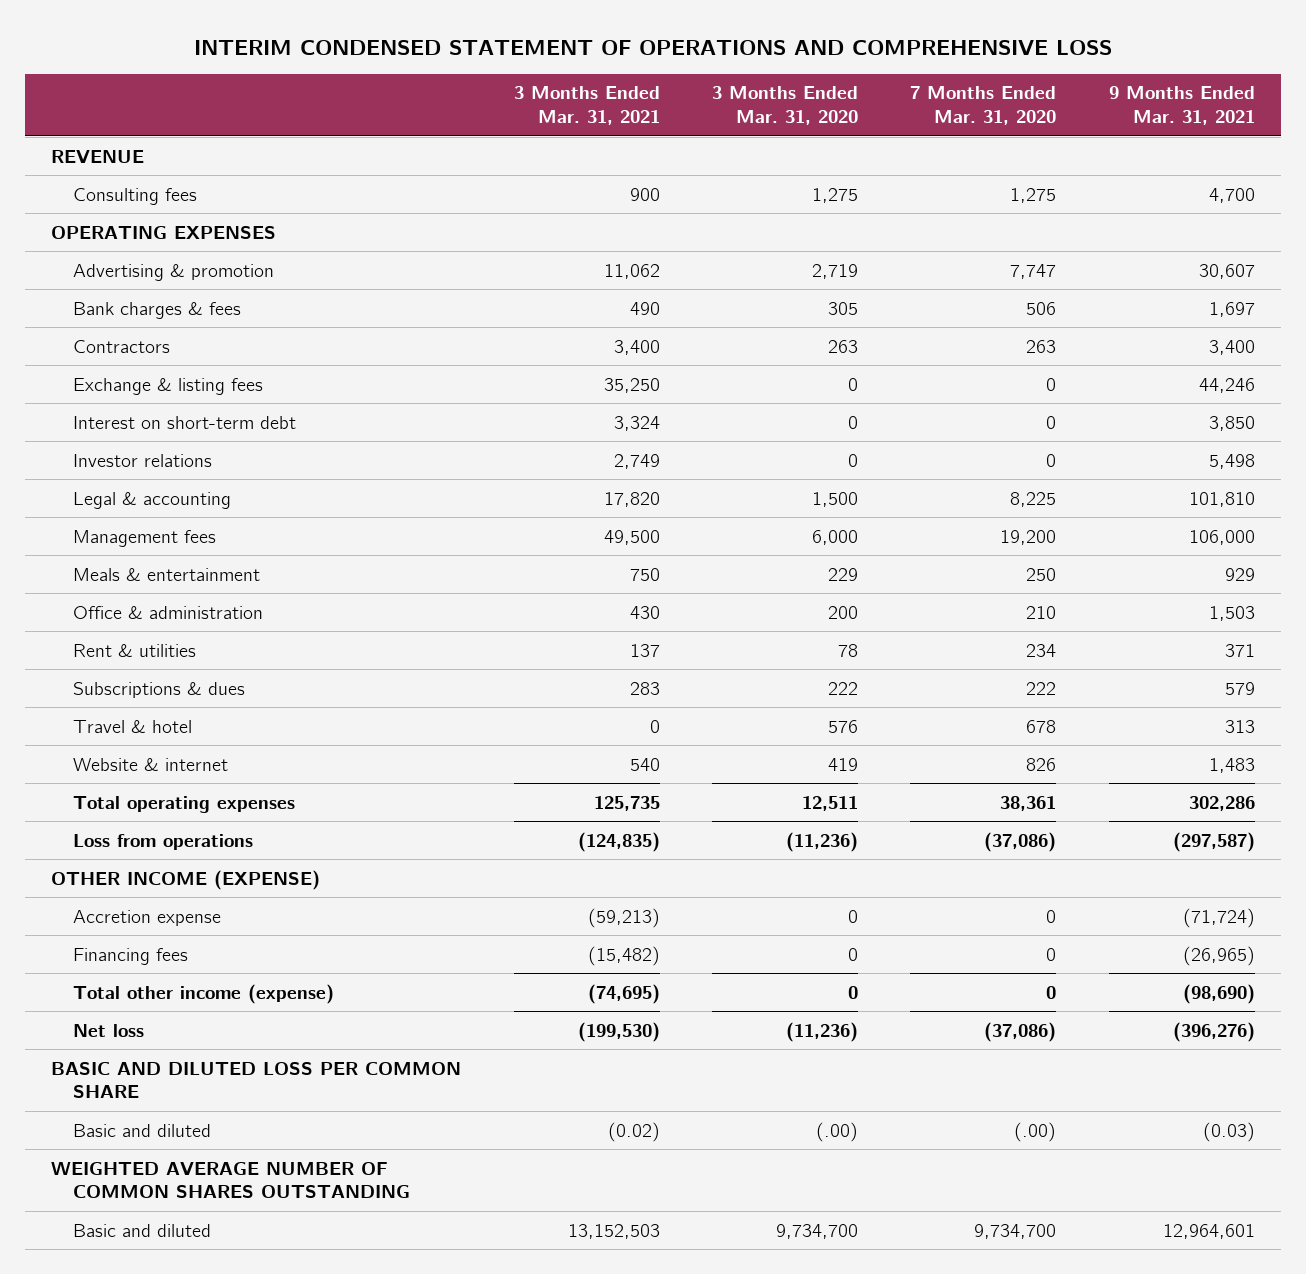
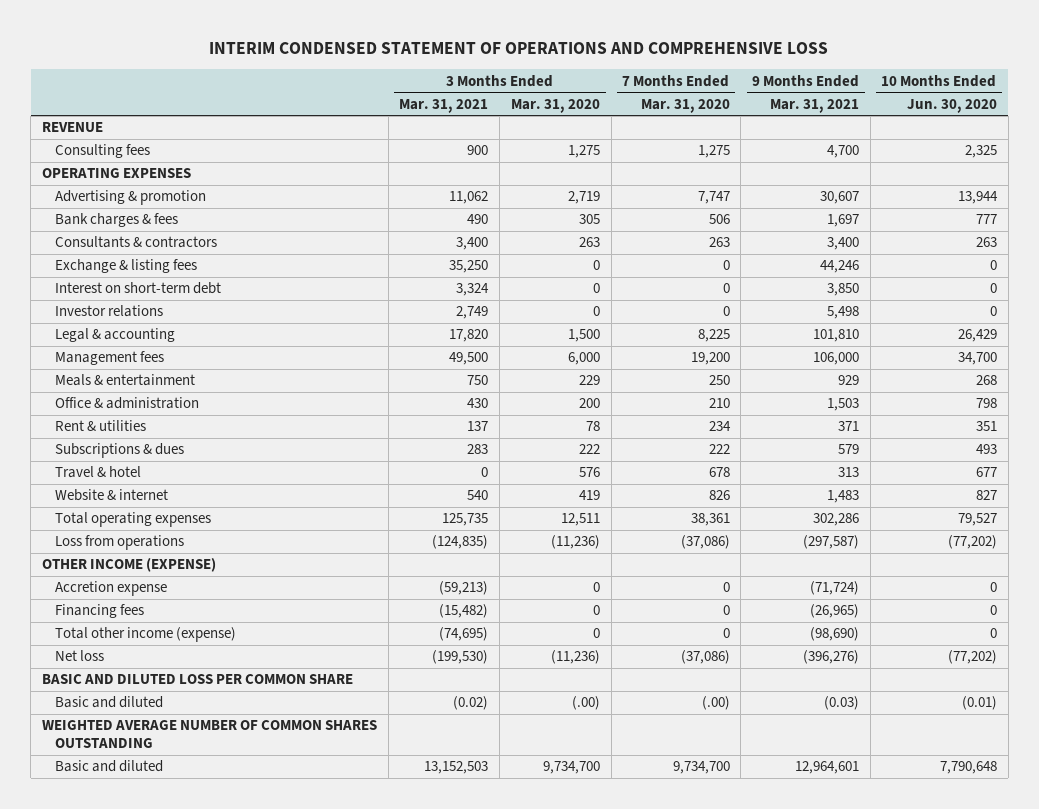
- | 3 Months Ended Mar. 31, 2021 | 3 Months Ended Mar. 31, 2020 | 7 Months Ended Mar. 31, 2020 | 9 Months Ended Mar. 31, 2021
+ | 3 Months Ended Mar. 31, 2021 | 3 Months Ended Mar. 31, 2020 | 7 Months Ended Mar. 31, 2020 | 9 Months Ended Mar. 31, 2021 | 10 Months Ended Jun. 30, 2020
- Contractors | 3,400 | 263 | 263 | 3,400
+ Consultants & contractors | 3,400 | 263 | 263 | 3,400 | 263

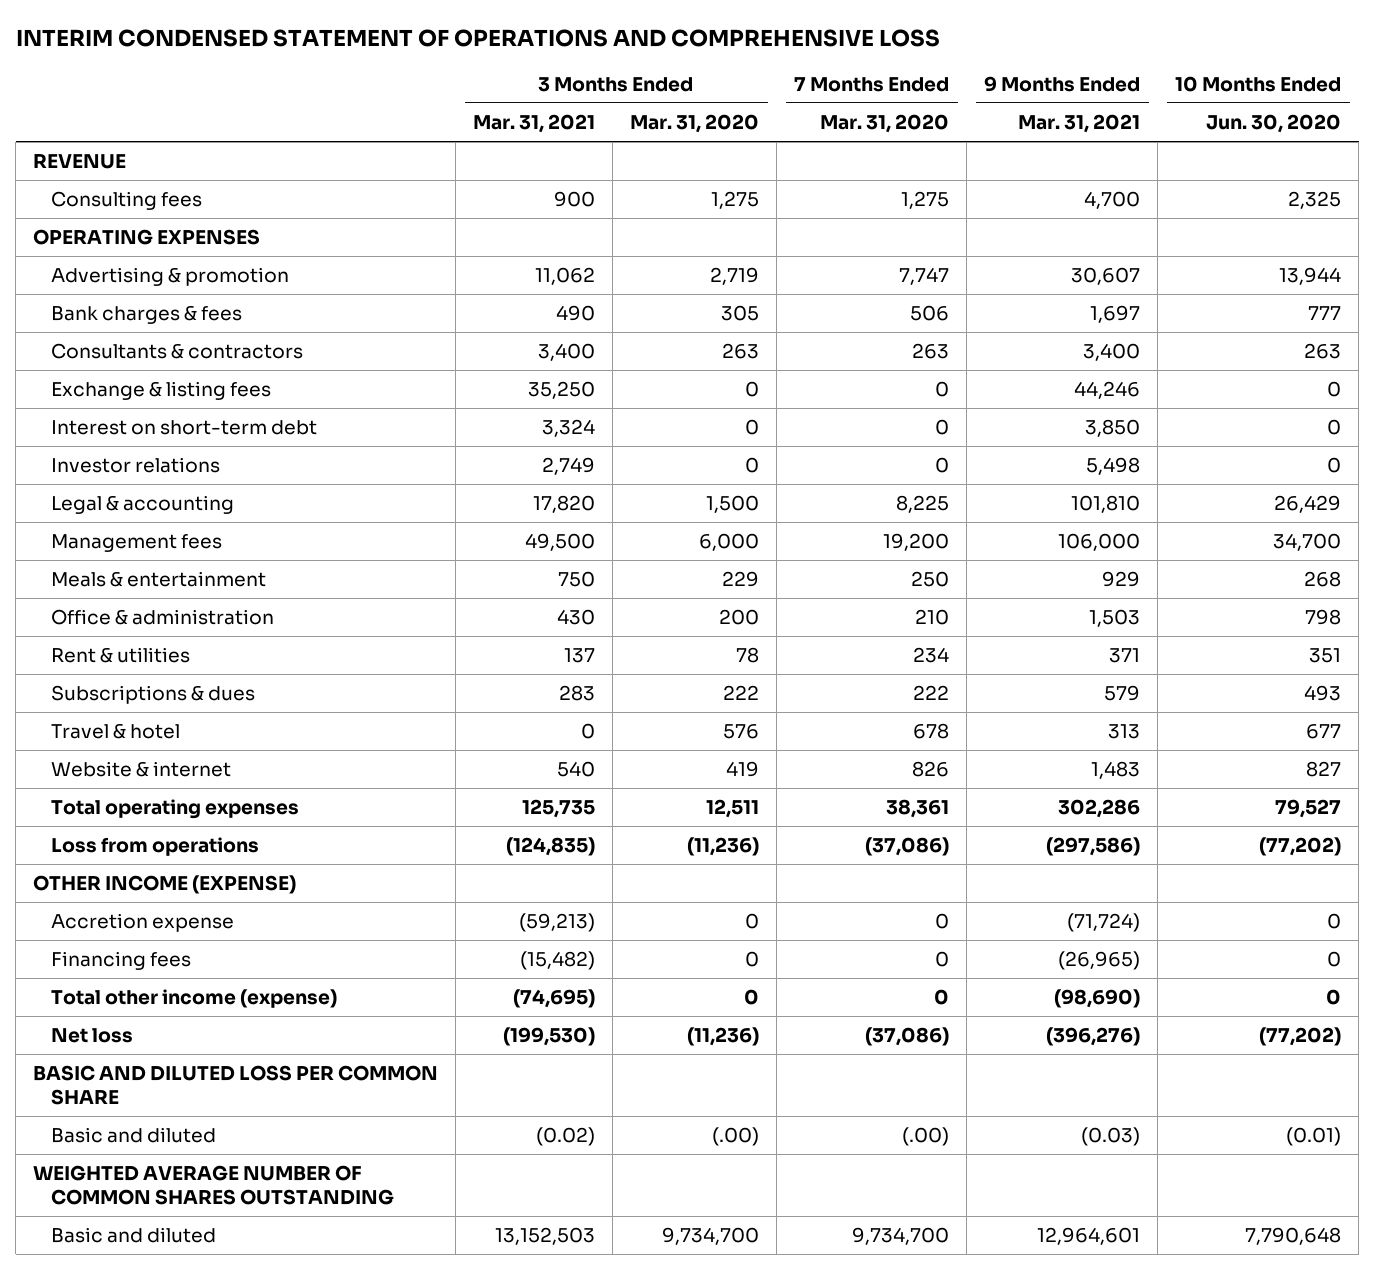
- Loss from operations | (124,835) | (11,236) | (37,086) | (297,587) | (77,202)
+ Loss from operations | (124,835) | (11,236) | (37,086) | (297,586) | (77,202)

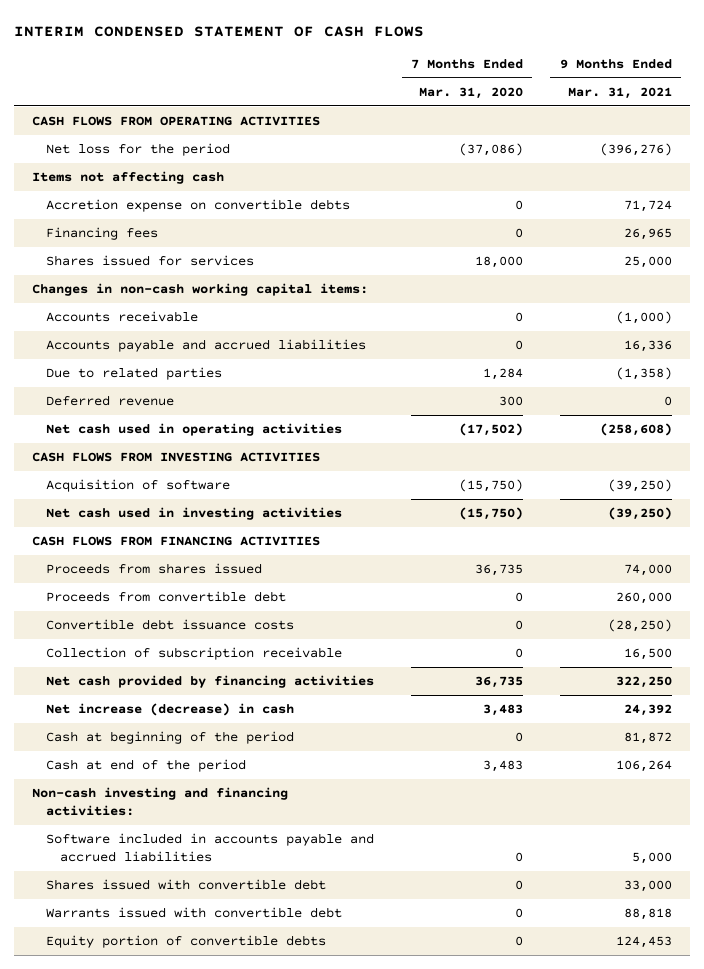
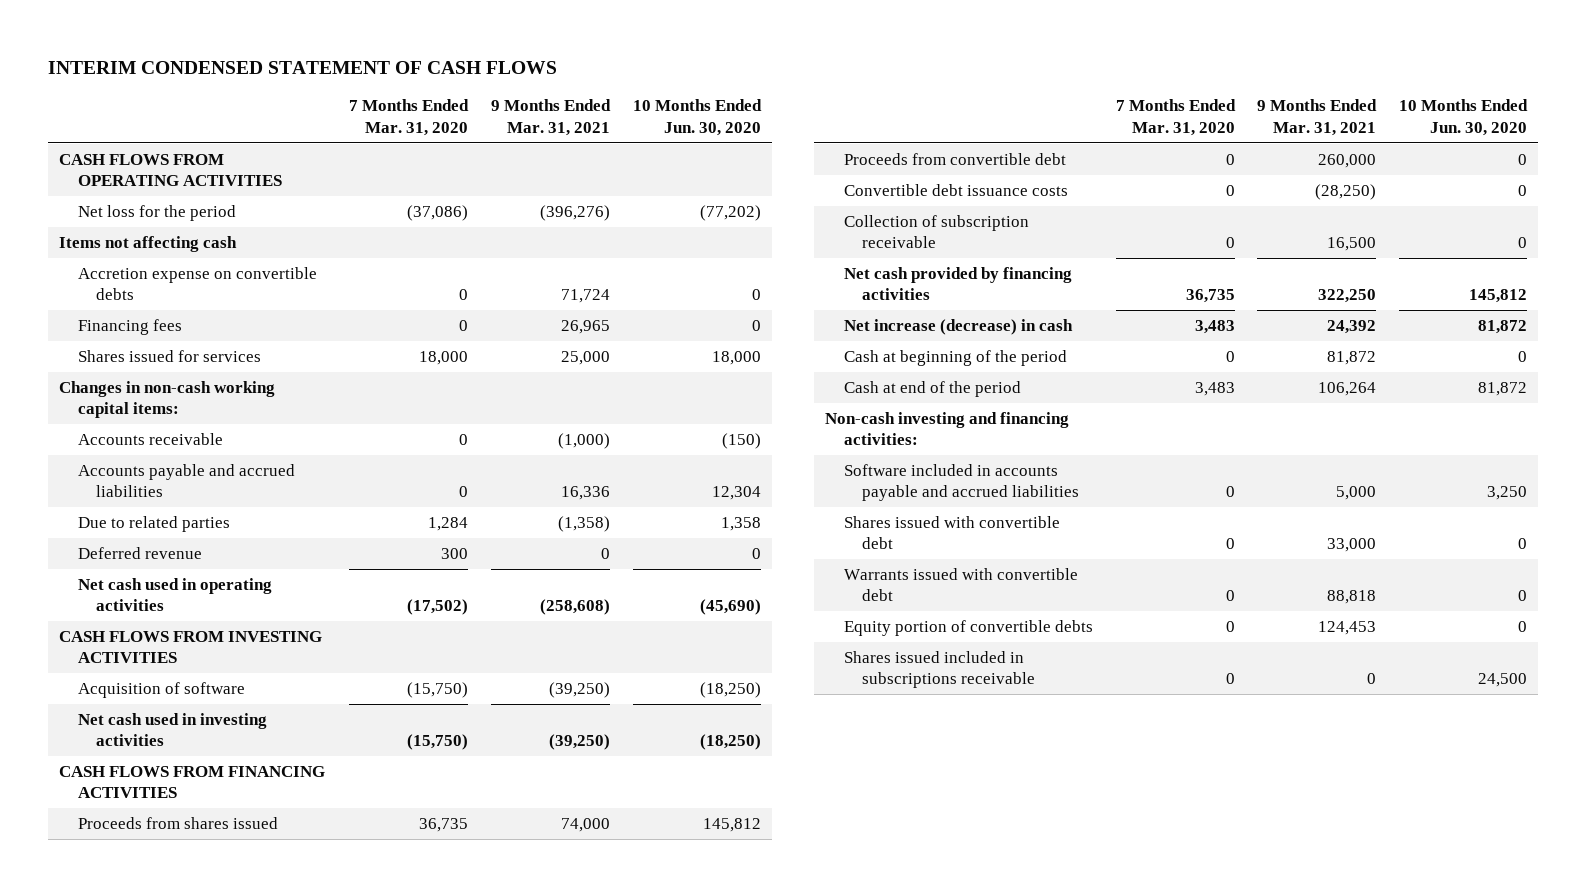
- | 7 Months Ended Mar. 31, 2020 | 9 Months Ended Mar. 31, 2021
+ | 7 Months Ended Mar. 31, 2020 | 9 Months Ended Mar. 31, 2021 | 10 Months Ended Jun. 30, 2020
+ Shares issued included in subscriptions receivable | 0 | 0 | 24,500

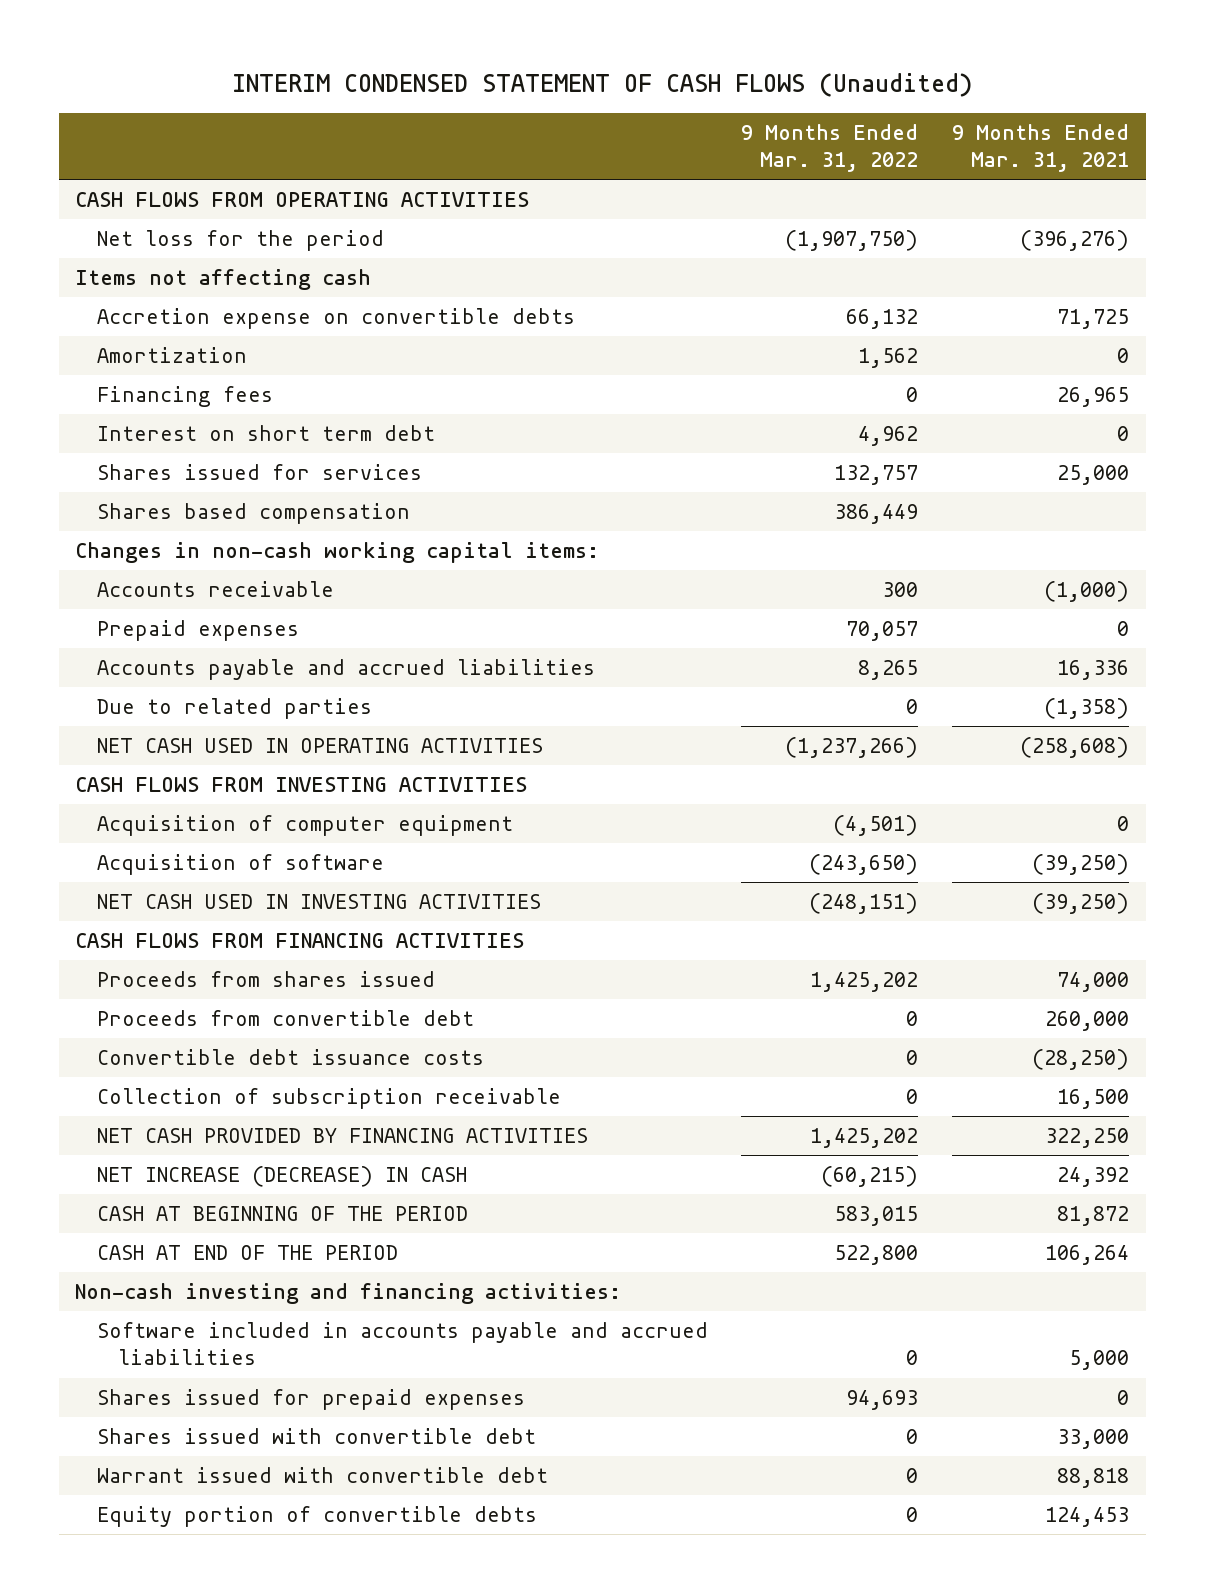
- INTERIM CONDENSED STATEMENT OF CASH FLOWS
+ INTERIM CONDENSED STATEMENT OF CASH FLOWS (Unaudited)
- | 7 Months Ended Mar. 31, 2020 | 9 Months Ended Mar. 31, 2021 | 10 Months Ended Jun. 30, 2020
+ | 9 Months Ended Mar. 31, 2022 | 9 Months Ended Mar. 31, 2021
- Accretion expense on convertible debts | 0 | 71,724 | 0
+ Accretion expense on convertible debts | 66,132 | 71,725
+ Amortization | 1,562 | 0
+ Interest on short term debt | 4,962 | 0
+ Shares based compensation | 386,449 |
+ Prepaid expenses | 70,057 | 0
- Deferred revenue | 300 | 0 | 0
- Net cash used in operating activities | (17,502) | (258,608) | (45,690)
+ NET CASH USED IN OPERATING ACTIVITIES | (1,237,266) | (258,608)
+ Acquisition of computer equipment | (4,501) | 0
- Net cash used in investing activities | (15,750) | (39,250) | (18,250)
+ NET CASH USED IN INVESTING ACTIVITIES | (248,151) | (39,250)
- Net cash provided by financing activities | 36,735 | 322,250 | 145,812
- Net increase (decrease) in cash | 3,483 | 24,392 | 81,872
- Cash at beginning of the period | 0 | 81,872 | 0
- Cash at end of the period | 3,483 | 106,264 | 81,872
+ NET CASH PROVIDED BY FINANCING ACTIVITIES | 1,425,202 | 322,250
+ NET INCREASE (DECREASE) IN CASH | (60,215) | 24,392
+ CASH AT BEGINNING OF THE PERIOD | 583,015 | 81,872
+ CASH AT END OF THE PERIOD | 522,800 | 106,264
+ Shares issued for prepaid expenses | 94,693 | 0
- Warrants issued with convertible debt | 0 | 88,818 | 0
+ Warrant issued with convertible debt | 0 | 88,818
- Shares issued included in subscriptions receivable | 0 | 0 | 24,500

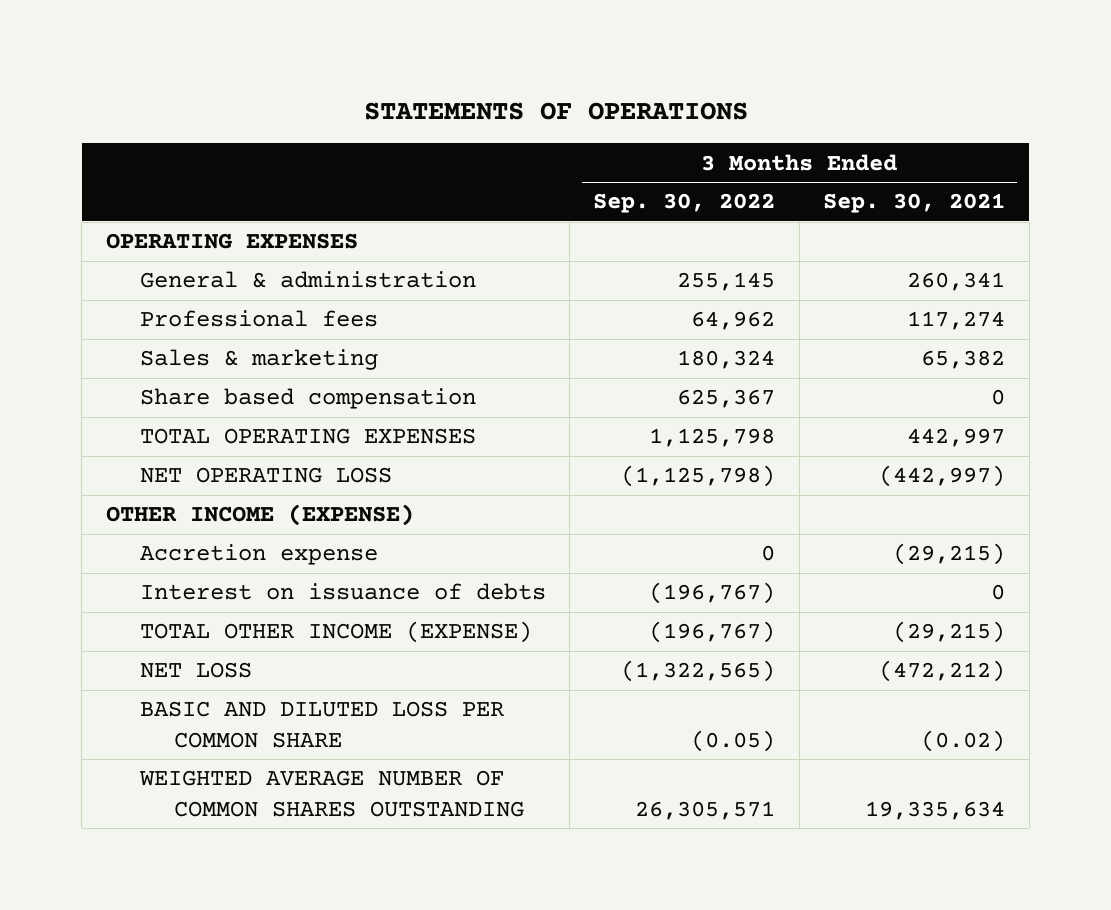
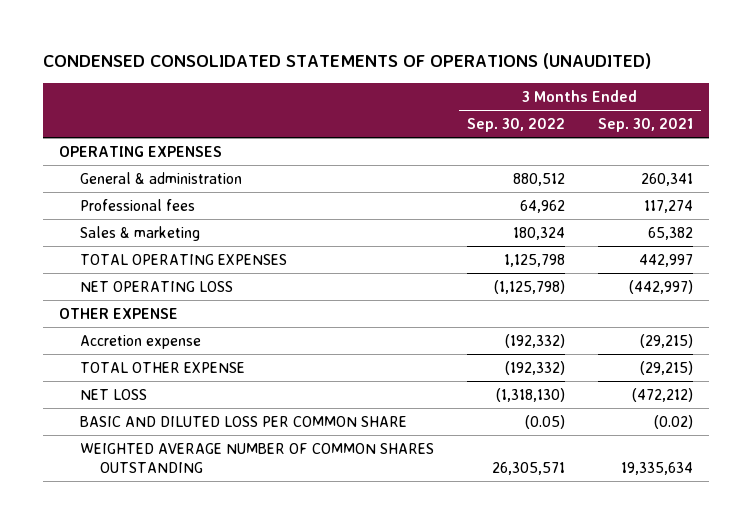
- STATEMENTS OF OPERATIONS
+ CONDENSED CONSOLIDATED STATEMENTS OF OPERATIONS (UNAUDITED)
- General & administration | 255,145 | 260,341
+ General & administration | 880,512 | 260,341
- Share based compensation | 625,367 | 0
- OTHER INCOME (EXPENSE)
- Accretion expense | 0 | (29,215)
- Interest on issuance of debts | (196,767) | 0
- TOTAL OTHER INCOME (EXPENSE) | (196,767) | (29,215)
- NET LOSS | (1,322,565) | (472,212)
+ OTHER EXPENSE
+ Accretion expense | (192,332) | (29,215)
+ TOTAL OTHER EXPENSE | (192,332) | (29,215)
+ NET LOSS | (1,318,130) | (472,212)

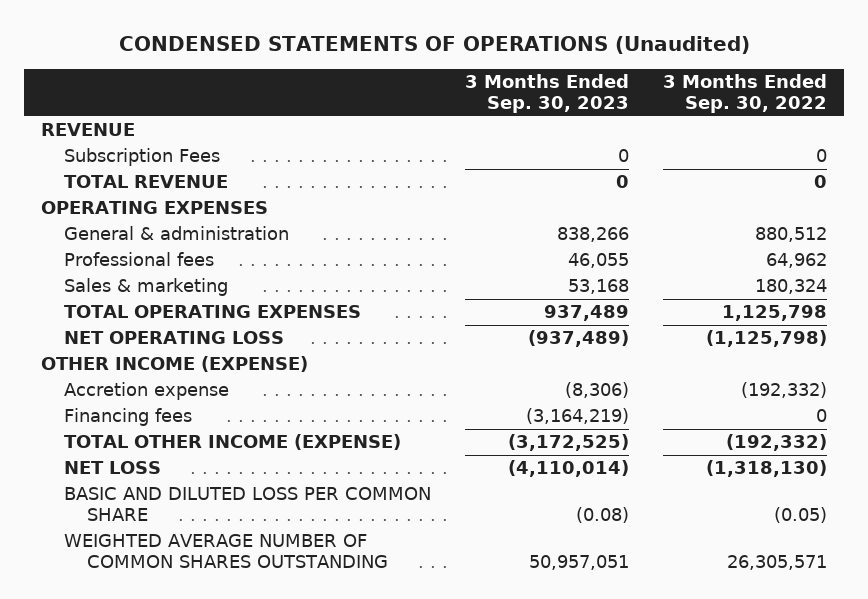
- CONDENSED CONSOLIDATED STATEMENTS OF OPERATIONS (UNAUDITED)
+ CONDENSED STATEMENTS OF OPERATIONS (Unaudited)
- | 3 Months Ended Sep. 30, 2022 | 3 Months Ended Sep. 30, 2021
+ | 3 Months Ended Sep. 30, 2023 | 3 Months Ended Sep. 30, 2022
+ REVENUE
+ Subscription Fees | 0 | 0
+ TOTAL REVENUE | 0 | 0
- OTHER EXPENSE
+ OTHER INCOME (EXPENSE)
- TOTAL OTHER EXPENSE | (192,332) | (29,215)
+ Financing fees | (3,164,219) | 0
+ TOTAL OTHER INCOME (EXPENSE) | (3,172,525) | (192,332)

